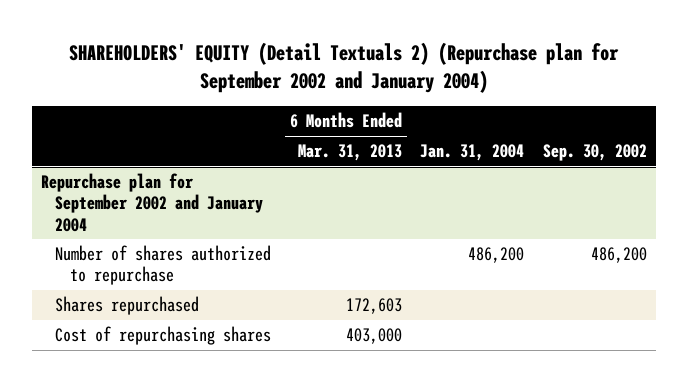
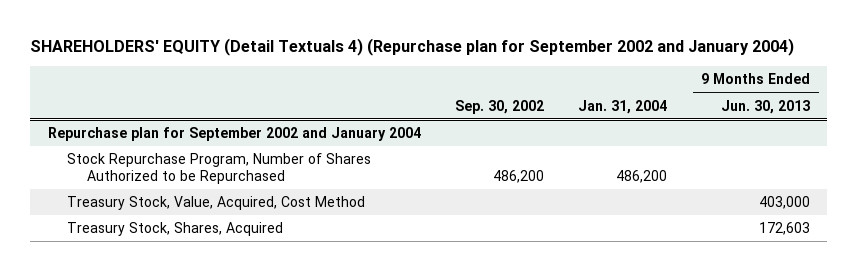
- SHAREHOLDERS' EQUITY (Detail Textuals 2) (Repurchase plan for September 2002 and January 2004)
+ SHAREHOLDERS' EQUITY (Detail Textuals 4) (Repurchase plan for September 2002 and January 2004)
- | 6 Months Ended Mar. 31, 2013 | Jan. 31, 2004 | Sep. 30, 2002
+ | Sep. 30, 2002 | Jan. 31, 2004 | 9 Months Ended Jun. 30, 2013
@ Repurchase plan for September 2002 and January 2004
- Number of shares authorized to repurchase | | 486,200 | 486,200
- Shares repurchased | 172,603 | |
- Cost of repurchasing shares | 403,000 | |
+ Stock Repurchase Program, Number of Shares Authorized to be Repurchased | 486,200 | 486,200 |
+ Treasury Stock, Value, Acquired, Cost Method | | | 403,000
+ Treasury Stock, Shares, Acquired | | | 172,603

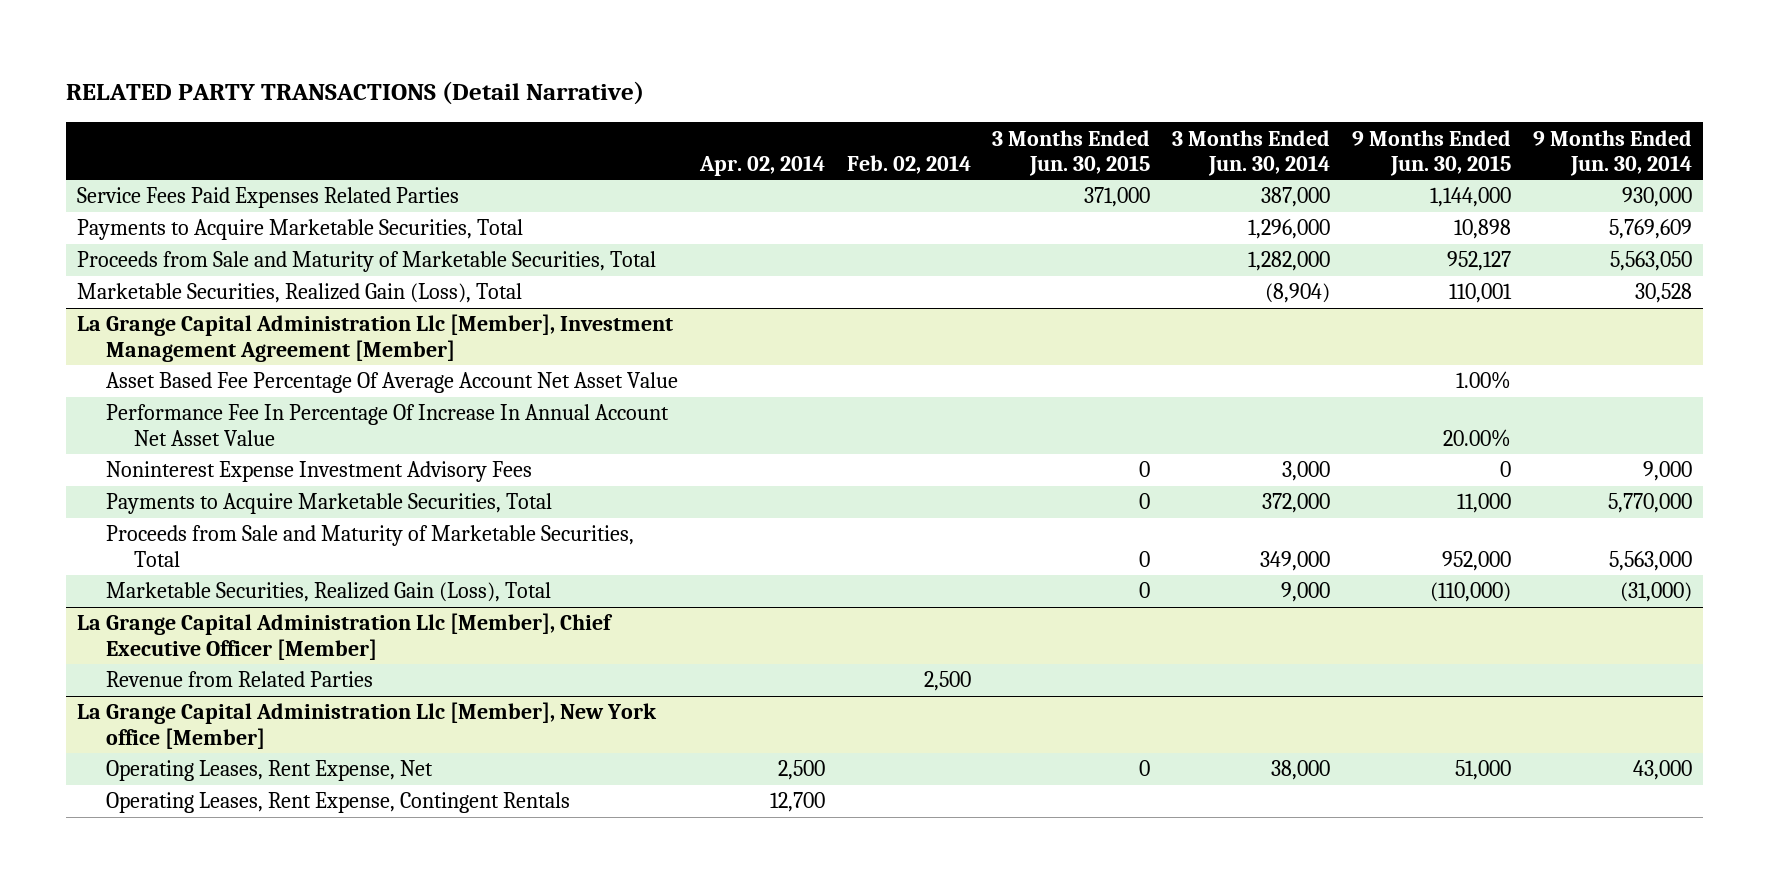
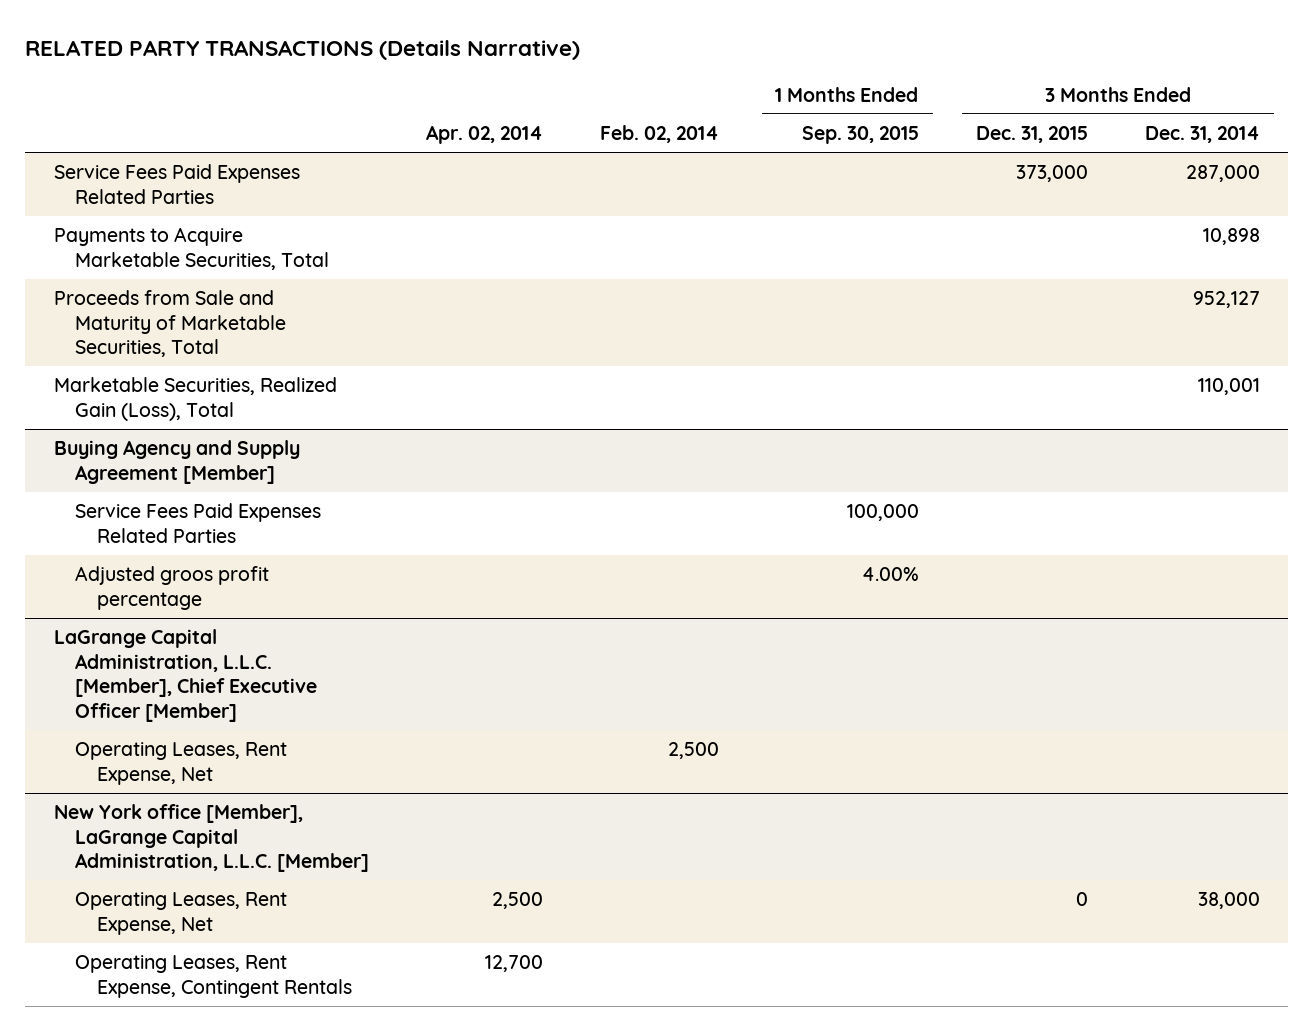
- RELATED PARTY TRANSACTIONS (Detail Narrative)
+ RELATED PARTY TRANSACTIONS (Details Narrative)
- | Apr. 02, 2014 | Feb. 02, 2014 | 3 Months Ended Jun. 30, 2015 | 3 Months Ended Jun. 30, 2014 | 9 Months Ended Jun. 30, 2015 | 9 Months Ended Jun. 30, 2014
+ | Apr. 02, 2014 | Feb. 02, 2014 | 1 Months Ended Sep. 30, 2015 | 3 Months Ended Dec. 31, 2015 | 3 Months Ended Dec. 31, 2014
- La Grange Capital Administration Llc [Member], Investment Management Agreement [Member]
- Asset Based Fee Percentage Of Average Account Net Asset Value | | | | | 1.00% |
- Performance Fee In Percentage Of Increase In Annual Account Net Asset Value | | | | | 20.00% |
- Noninterest Expense Investment Advisory Fees | | | 0 | 3,000 | 0 | 9,000
- Payments to Acquire Marketable Securities, Total | | | 0 | 372,000 | 11,000 | 5,770,000
- Proceeds from Sale and Maturity of Marketable Securities, Total | | | 0 | 349,000 | 952,000 | 5,563,000
- Marketable Securities, Realized Gain (Loss), Total | | | 0 | 9,000 | (110,000) | (31,000)
- La Grange Capital Administration Llc [Member], Chief Executive Officer [Member]
- Revenue from Related Parties | | 2,500 | | | |
- La Grange Capital Administration Llc [Member], New York office [Member]
+ Buying Agency and Supply Agreement [Member]
+ Service Fees Paid Expenses Related Parties | | | 100,000 | |
+ Adjusted groos profit percentage | | | 4.00% | |
+ LaGrange Capital Administration, L.L.C. [Member], Chief Executive Officer [Member]
+ Operating Leases, Rent Expense, Net | | 2,500 | | |
+ New York office [Member], LaGrange Capital Administration, L.L.C. [Member]

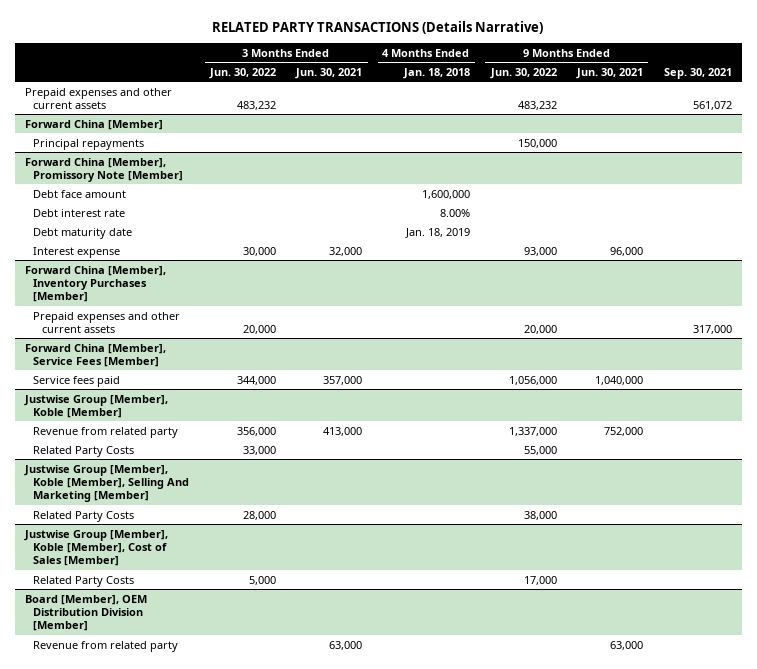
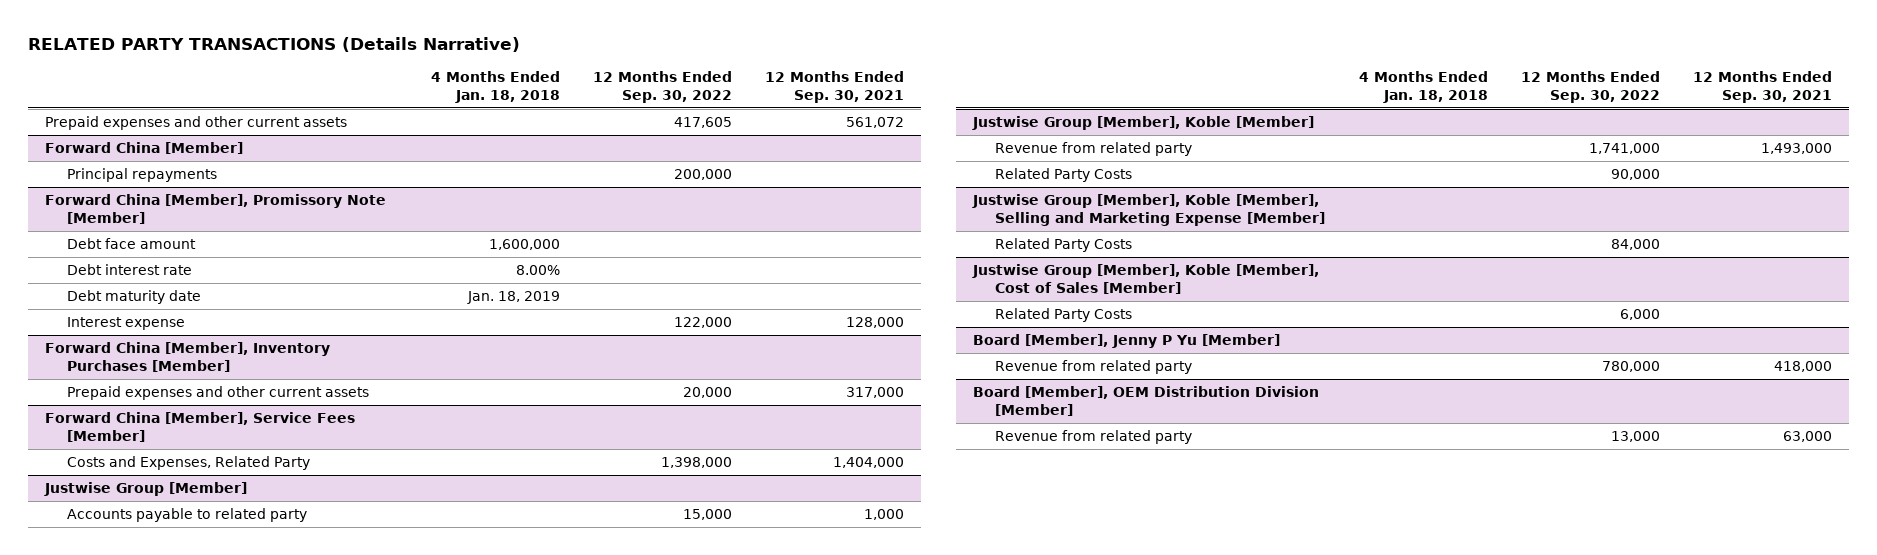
- | 3 Months Ended Jun. 30, 2022 | 3 Months Ended Jun. 30, 2021 | 4 Months Ended Jan. 18, 2018 | 9 Months Ended Jun. 30, 2022 | 9 Months Ended Jun. 30, 2021 | Sep. 30, 2021
+ | 4 Months Ended Jan. 18, 2018 | 12 Months Ended Sep. 30, 2022 | 12 Months Ended Sep. 30, 2021
@ Forward China [Member], Service Fees [Member]
- Service fees paid | 344,000 | 357,000 | | 1,056,000 | 1,040,000 |
+ Costs and Expenses, Related Party | | 1,398,000 | 1,404,000
+ Justwise Group [Member]
+ Accounts payable to related party | | 15,000 | 1,000
- Justwise Group [Member], Koble [Member], Selling And Marketing [Member]
+ Justwise Group [Member], Koble [Member], Selling and Marketing Expense [Member]
+ Board [Member], Jenny P Yu [Member]
+ Revenue from related party | | 780,000 | 418,000

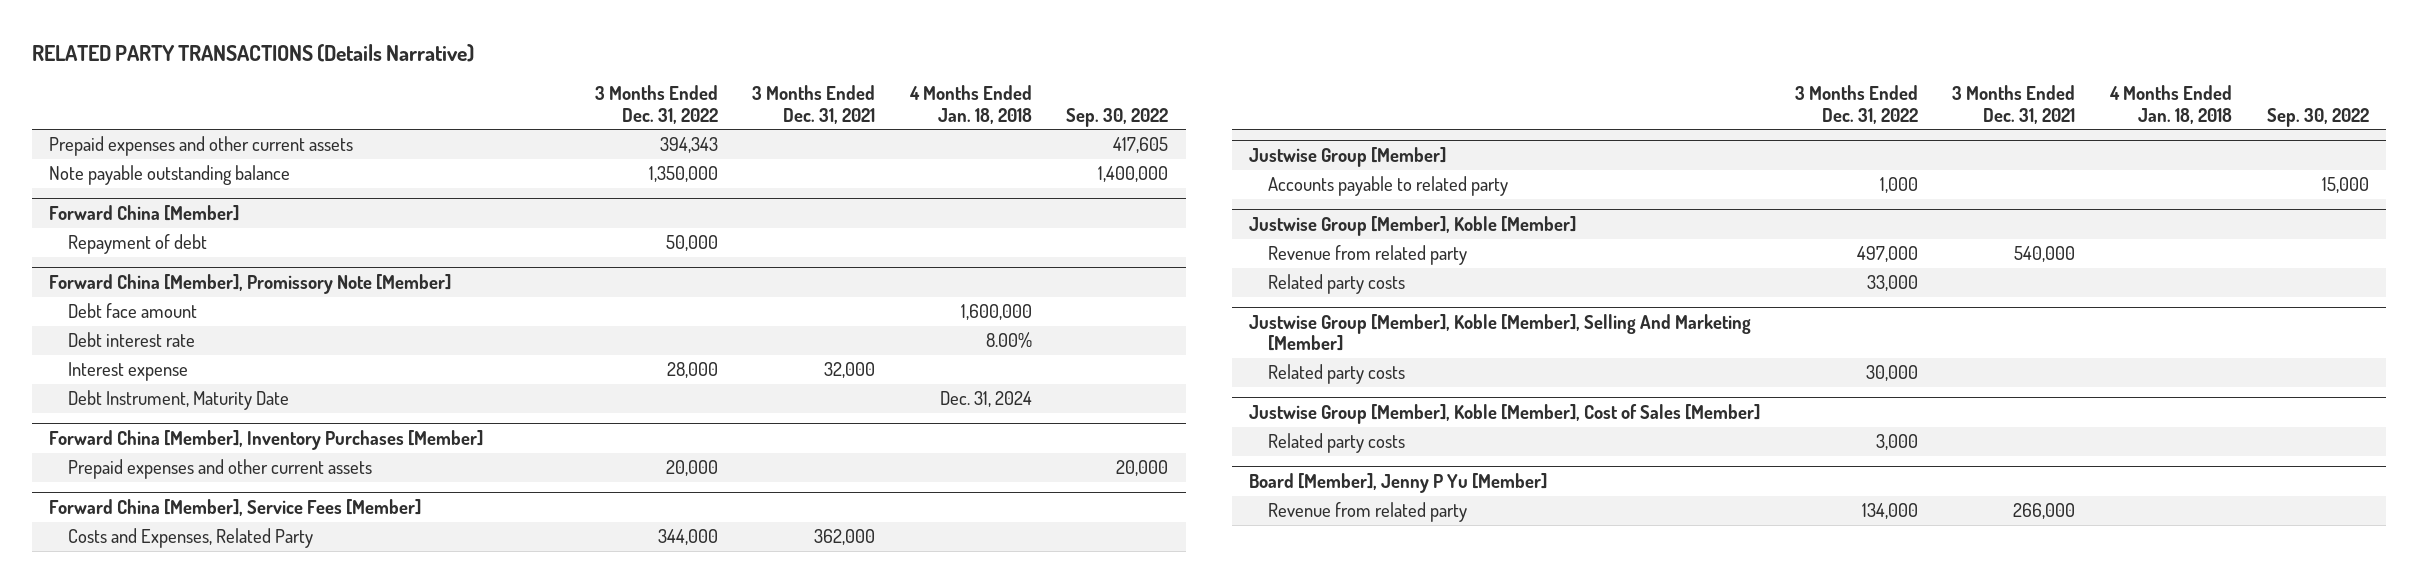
- | 4 Months Ended Jan. 18, 2018 | 12 Months Ended Sep. 30, 2022 | 12 Months Ended Sep. 30, 2021
+ | 3 Months Ended Dec. 31, 2022 | 3 Months Ended Dec. 31, 2021 | 4 Months Ended Jan. 18, 2018 | Sep. 30, 2022
+ Note payable outstanding balance | 1,350,000 | | | 1,400,000
@ Forward China [Member]
- Principal repayments | | 200,000 |
+ Repayment of debt | 50,000 | | |
@ Forward China [Member], Promissory Note [Member]
- Debt maturity date | Jan. 18, 2019 | |
+ Debt Instrument, Maturity Date | | | Dec. 31, 2024 |
@ Justwise Group [Member], Koble [Member]
- Related Party Costs | | 90,000 |
- Justwise Group [Member], Koble [Member], Selling and Marketing Expense [Member]
- Related Party Costs | | 84,000 |
@ Justwise Group [Member], Koble [Member]
+ Related party costs | 33,000 | | |
+ Justwise Group [Member], Koble [Member], Selling And Marketing [Member]
+ Related party costs | 30,000 | | |
@ Justwise Group [Member], Koble [Member], Cost of Sales [Member]
- Related Party Costs | | 6,000 |
+ Related party costs | 3,000 | | |
- Board [Member], OEM Distribution Division [Member]
- Revenue from related party | | 13,000 | 63,000

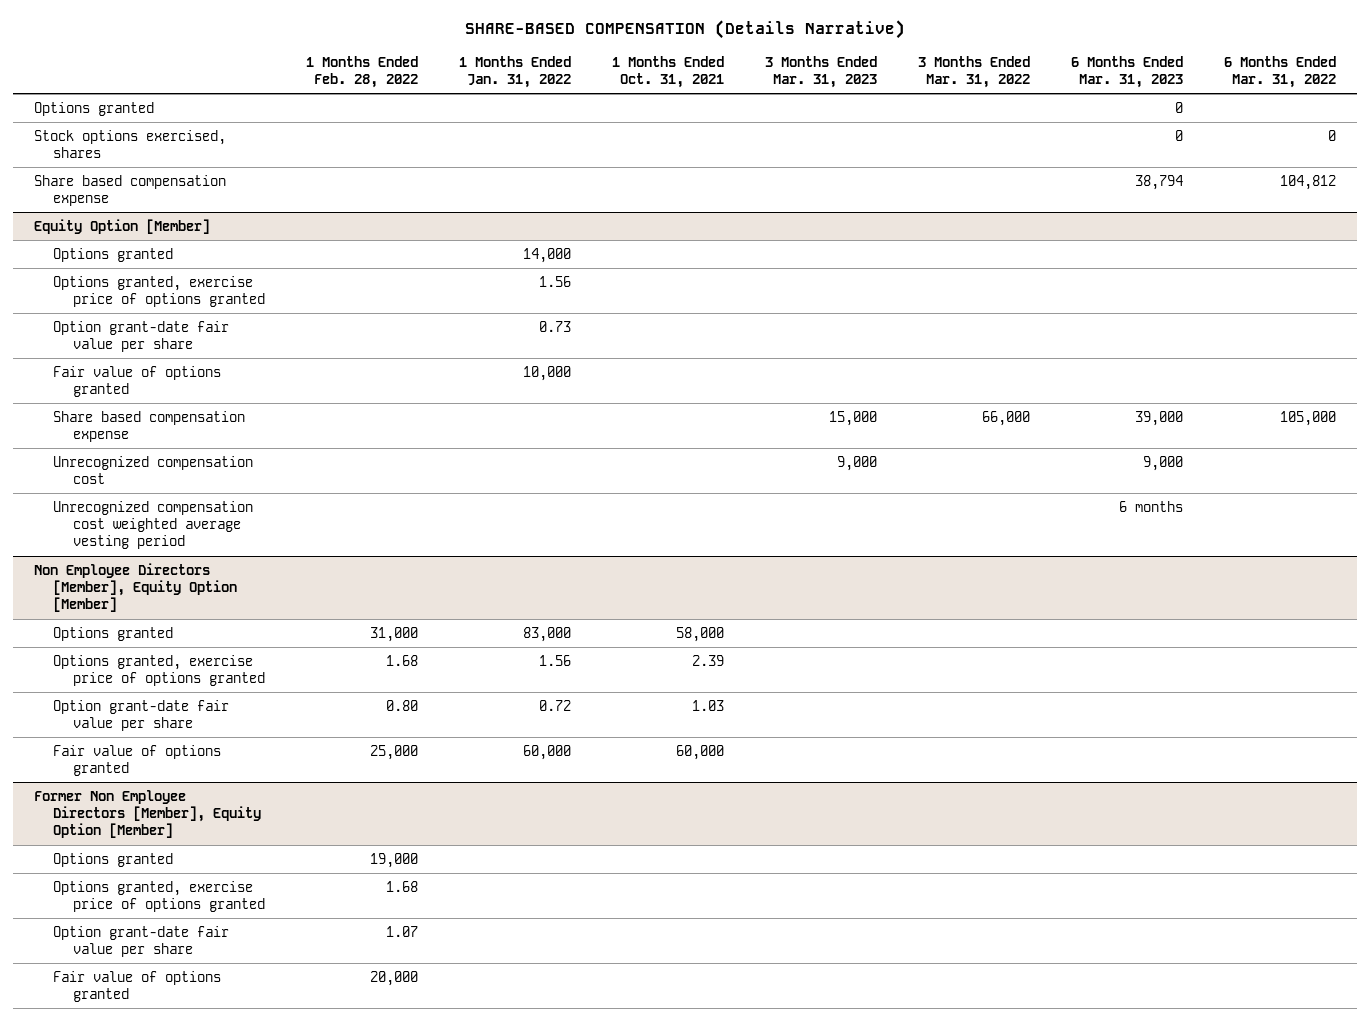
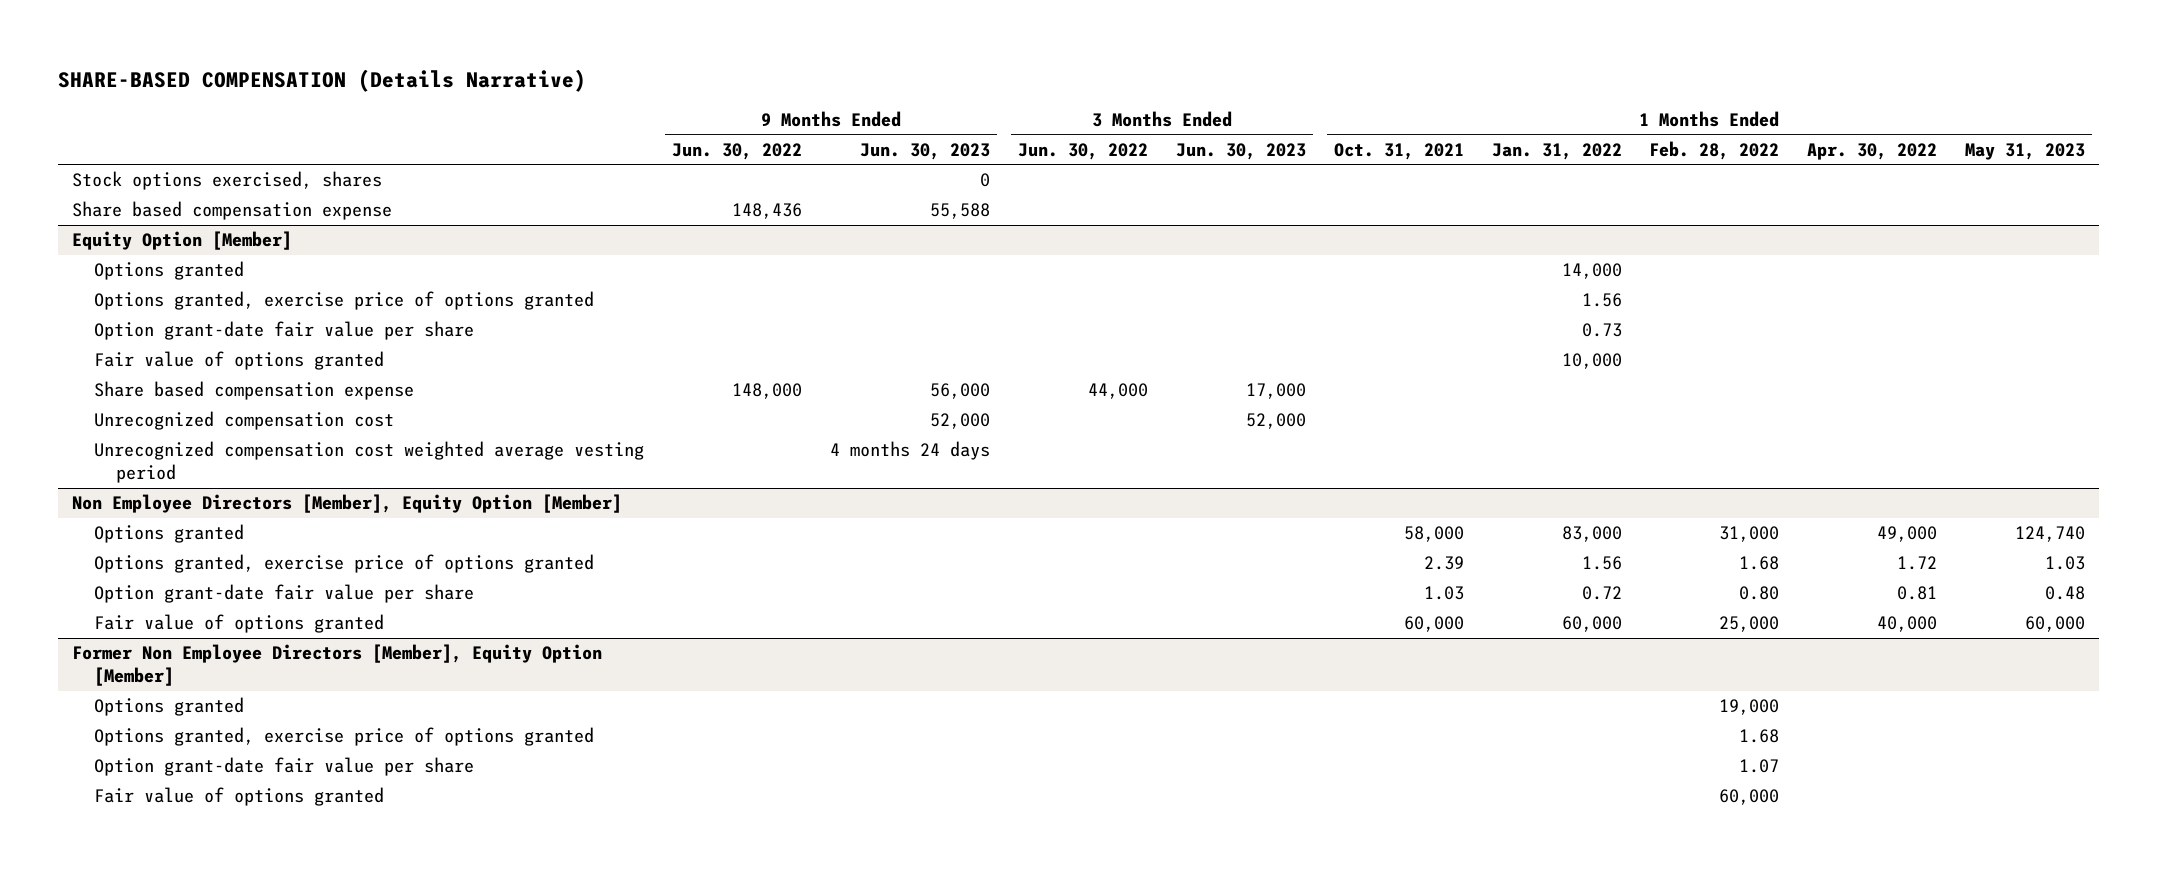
- | 1 Months Ended Feb. 28, 2022 | 1 Months Ended Jan. 31, 2022 | 1 Months Ended Oct. 31, 2021 | 3 Months Ended Mar. 31, 2023 | 3 Months Ended Mar. 31, 2022 | 6 Months Ended Mar. 31, 2023 | 6 Months Ended Mar. 31, 2022
+ | 9 Months Ended Jun. 30, 2022 | 9 Months Ended Jun. 30, 2023 | 3 Months Ended Jun. 30, 2022 | 3 Months Ended Jun. 30, 2023 | 1 Months Ended Oct. 31, 2021 | 1 Months Ended Jan. 31, 2022 | 1 Months Ended Feb. 28, 2022 | 1 Months Ended Apr. 30, 2022 | 1 Months Ended May 31, 2023
- Options granted | | | | | | 0 |
@ Former Non Employee Directors [Member], Equity Option [Member]
- Fair value of options granted | 20,000 | | | | | |
+ Fair value of options granted | | | | | | | 60,000 | |

